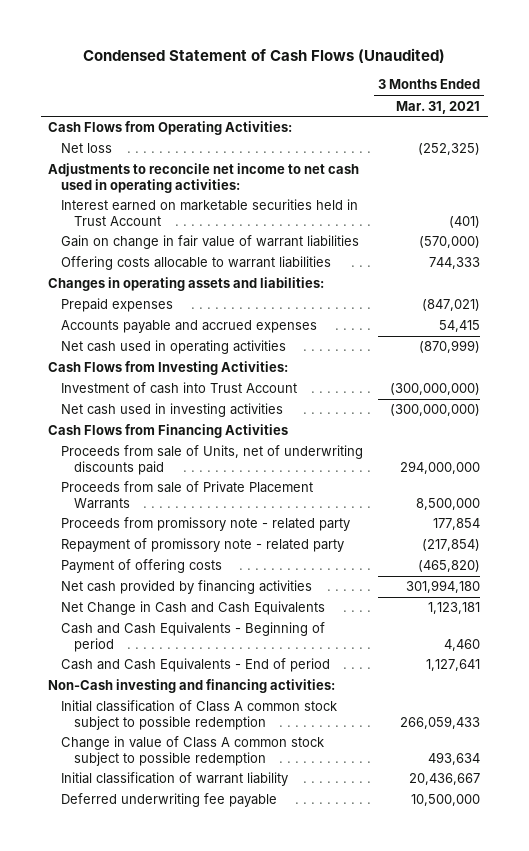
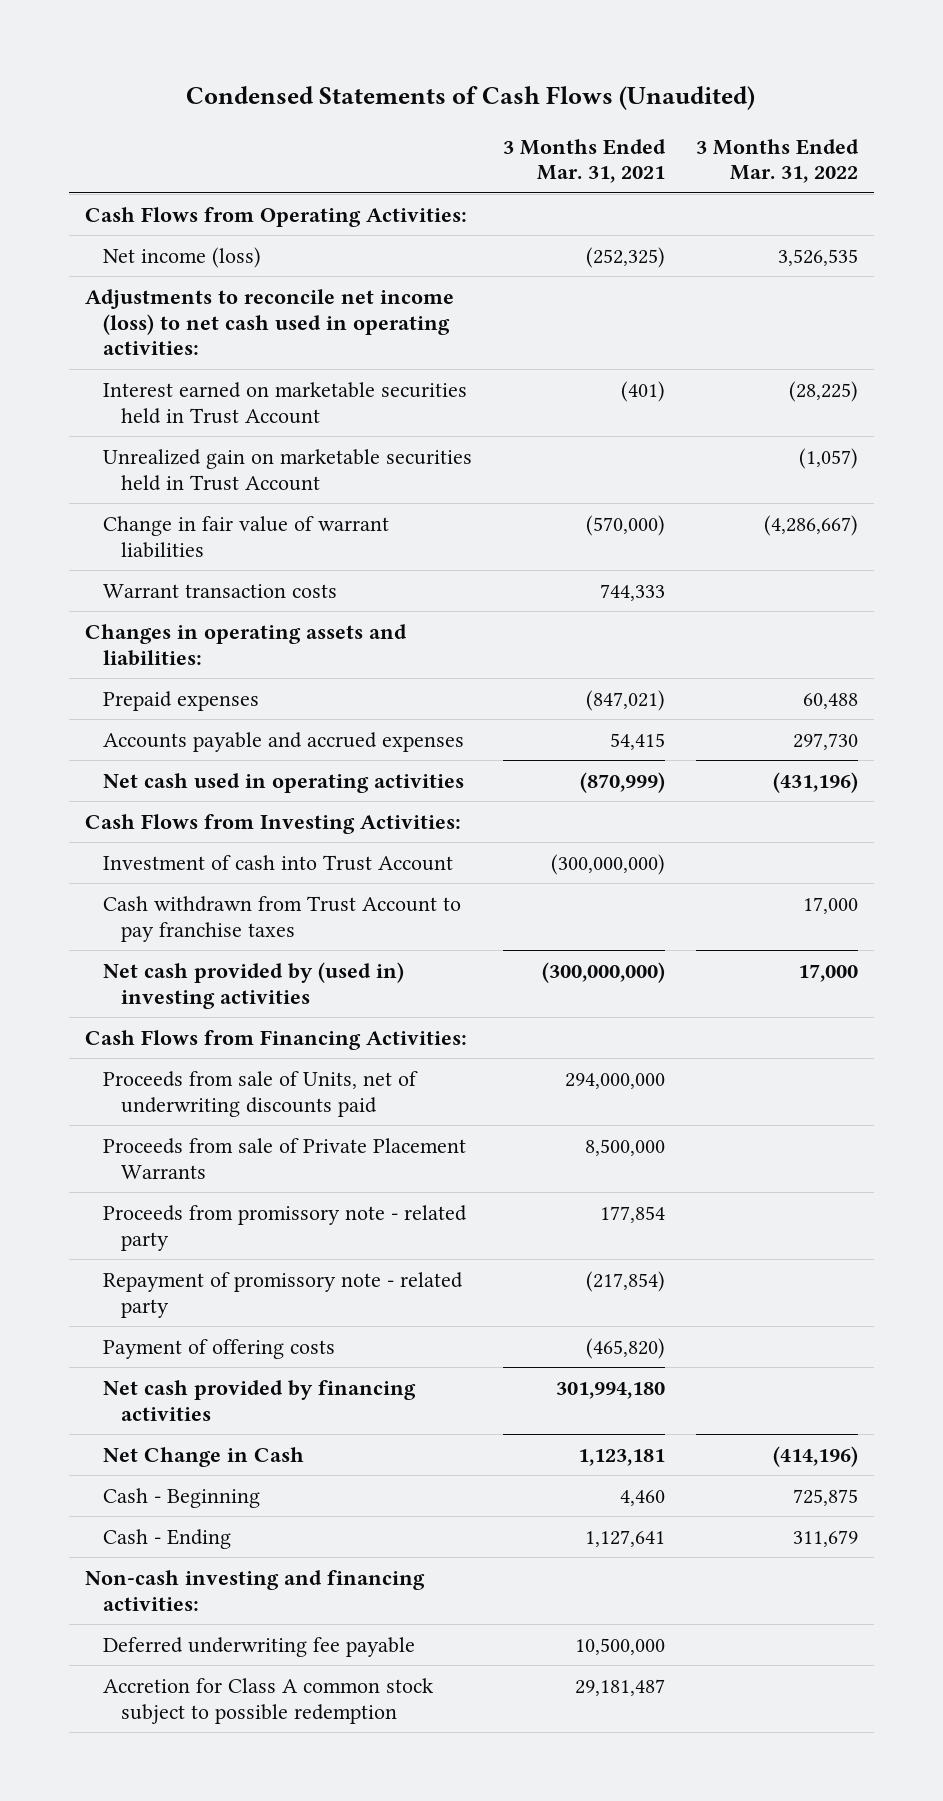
- Condensed Statement of Cash Flows (Unaudited)
+ Condensed Statements of Cash Flows (Unaudited)
- | 3 Months Ended Mar. 31, 2021
+ | 3 Months Ended Mar. 31, 2021 | 3 Months Ended Mar. 31, 2022
- Net loss | (252,325)
- Adjustments to reconcile net income to net cash used in operating activities:
+ Net income (loss) | (252,325) | 3,526,535
+ Adjustments to reconcile net income (loss) to net cash used in operating activities:
- Gain on change in fair value of warrant liabilities | (570,000)
- Offering costs allocable to warrant liabilities | 744,333
+ Unrealized gain on marketable securities held in Trust Account | | (1,057)
+ Change in fair value of warrant liabilities | (570,000) | (4,286,667)
+ Warrant transaction costs | 744,333 |
- Net cash used in investing activities | (300,000,000)
- Cash Flows from Financing Activities
+ Cash withdrawn from Trust Account to pay franchise taxes | | 17,000
+ Net cash provided by (used in) investing activities | (300,000,000) | 17,000
+ Cash Flows from Financing Activities:
- Net Change in Cash and Cash Equivalents | 1,123,181
- Cash and Cash Equivalents - Beginning of period | 4,460
- Cash and Cash Equivalents - End of period | 1,127,641
- Non-Cash investing and financing activities:
- Initial classification of Class A common stock subject to possible redemption | 266,059,433
- Change in value of Class A common stock subject to possible redemption | 493,634
- Initial classification of warrant liability | 20,436,667
+ Net Change in Cash | 1,123,181 | (414,196)
+ Cash - Beginning | 4,460 | 725,875
+ Cash - Ending | 1,127,641 | 311,679
+ Non-cash investing and financing activities:
+ Accretion for Class A common stock subject to possible redemption | 29,181,487 |

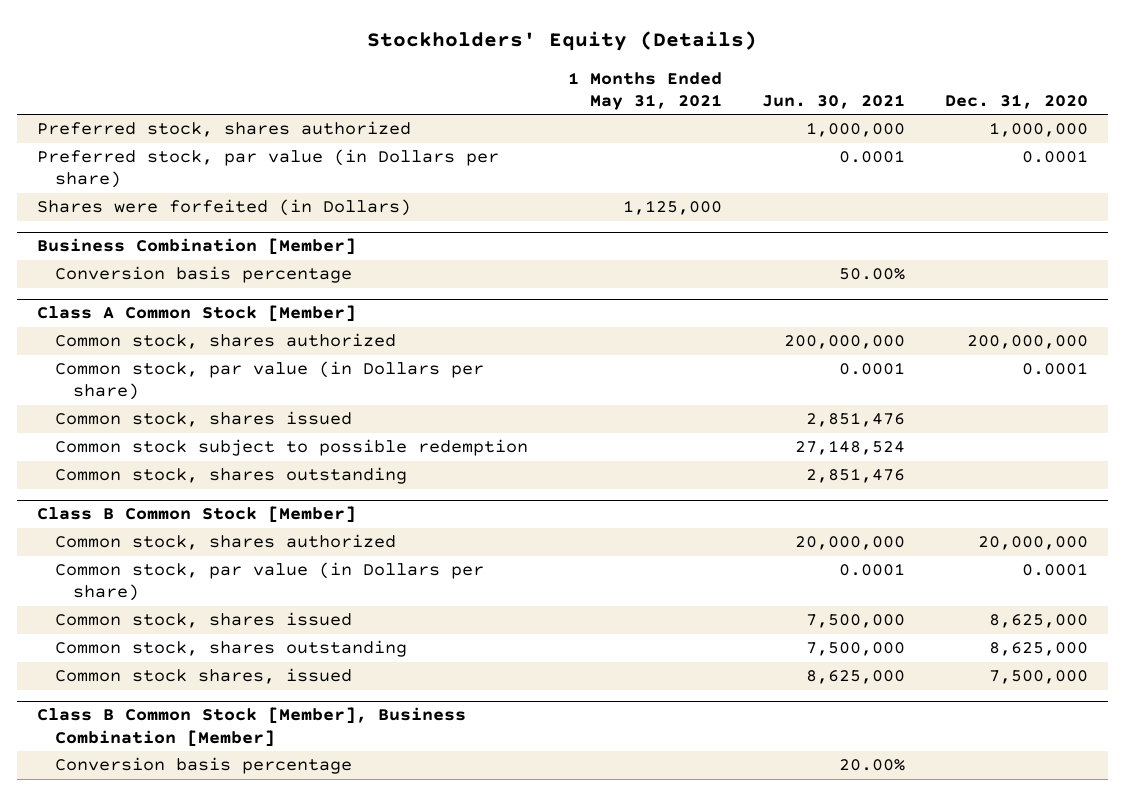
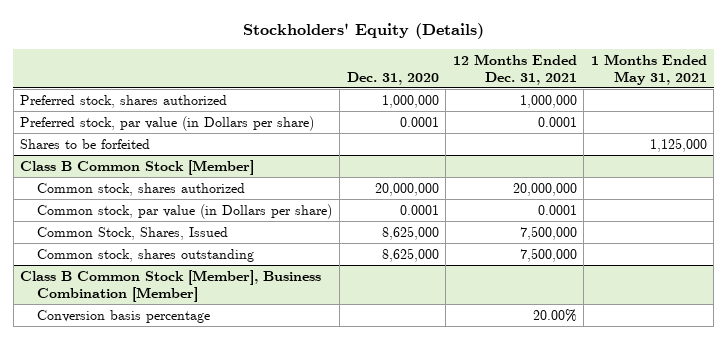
- | 1 Months Ended May 31, 2021 | Jun. 30, 2021 | Dec. 31, 2020
+ | Dec. 31, 2020 | 12 Months Ended Dec. 31, 2021 | 1 Months Ended May 31, 2021
- Shares were forfeited (in Dollars) | 1,125,000 | |
- Business Combination [Member]
- Conversion basis percentage | | 50.00% |
- Class A Common Stock [Member]
- Common stock, shares authorized | | 200,000,000 | 200,000,000
- Common stock, par value (in Dollars per share) | | 0.0001 | 0.0001
- Common stock, shares issued | | 2,851,476 |
- Common stock subject to possible redemption | | 27,148,524 |
- Common stock, shares outstanding | | 2,851,476 |
+ Shares to be forfeited | | | 1,125,000
@ Class B Common Stock [Member]
- Common stock, shares issued | | 7,500,000 | 8,625,000
+ Common Stock, Shares, Issued | 8,625,000 | 7,500,000 |
- Common stock shares, issued | | 8,625,000 | 7,500,000

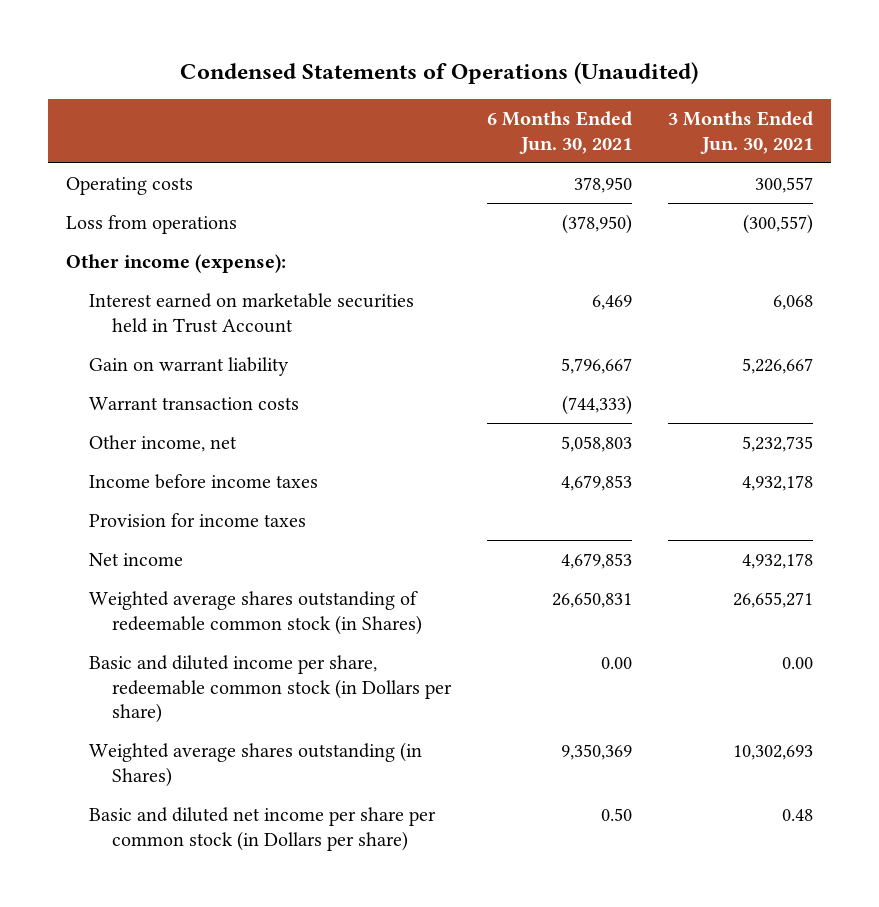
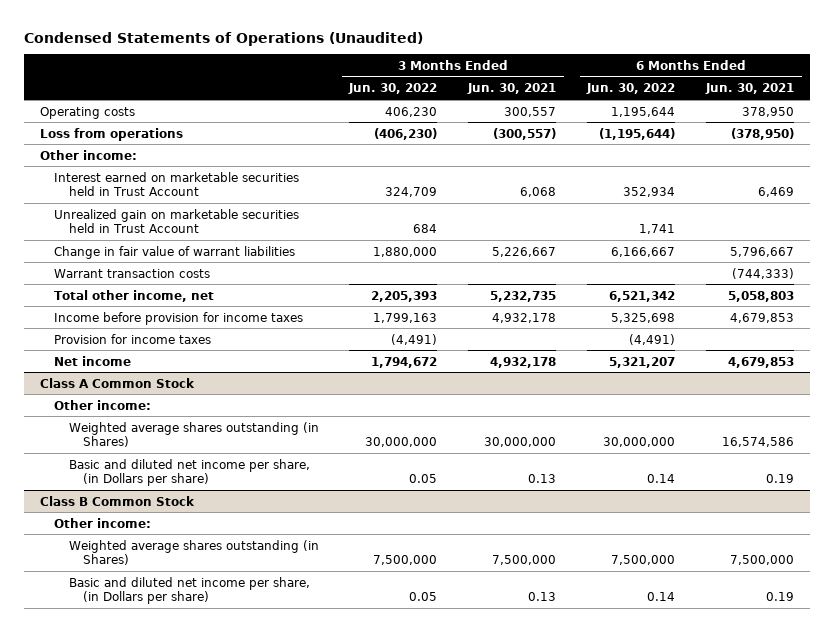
- | 6 Months Ended Jun. 30, 2021 | 3 Months Ended Jun. 30, 2021
+ | 3 Months Ended Jun. 30, 2022 | 3 Months Ended Jun. 30, 2021 | 6 Months Ended Jun. 30, 2022 | 6 Months Ended Jun. 30, 2021
- Other income (expense):
+ Other income:
- Gain on warrant liability | 5,796,667 | 5,226,667
+ Unrealized gain on marketable securities held in Trust Account | 684 | | 1,741 |
+ Change in fair value of warrant liabilities | 1,880,000 | 5,226,667 | 6,166,667 | 5,796,667
- Other income, net | 5,058,803 | 5,232,735
- Income before income taxes | 4,679,853 | 4,932,178
+ Total other income, net | 2,205,393 | 5,232,735 | 6,521,342 | 5,058,803
+ Income before provision for income taxes | 1,799,163 | 4,932,178 | 5,325,698 | 4,679,853
- Weighted average shares outstanding of redeemable common stock (in Shares) | 26,650,831 | 26,655,271
- Basic and diluted income per share, redeemable common stock (in Dollars per share) | 0.00 | 0.00
- Weighted average shares outstanding (in Shares) | 9,350,369 | 10,302,693
- Basic and diluted net income per share per common stock (in Dollars per share) | 0.50 | 0.48
+ Class A Common Stock
+ Other income:
+ Weighted average shares outstanding (in Shares) | 30,000,000 | 30,000,000 | 30,000,000 | 16,574,586
+ Basic and diluted net income per share, (in Dollars per share) | 0.05 | 0.13 | 0.14 | 0.19
+ Class B Common Stock
+ Other income:
+ Weighted average shares outstanding (in Shares) | 7,500,000 | 7,500,000 | 7,500,000 | 7,500,000
+ Basic and diluted net income per share, (in Dollars per share) | 0.05 | 0.13 | 0.14 | 0.19

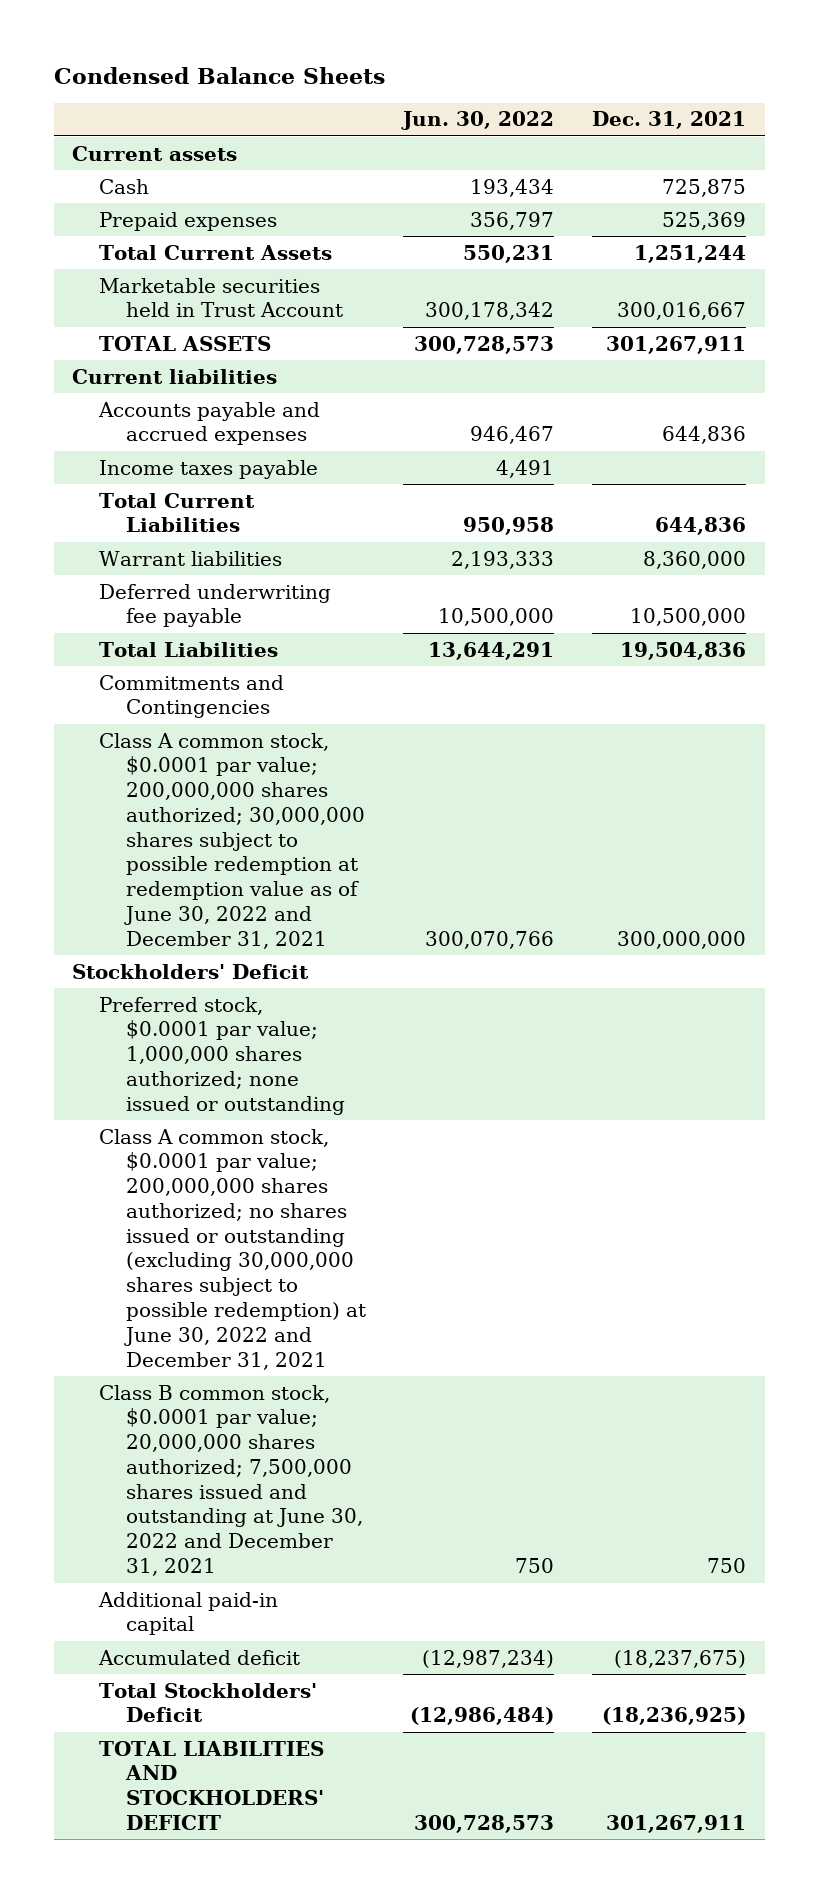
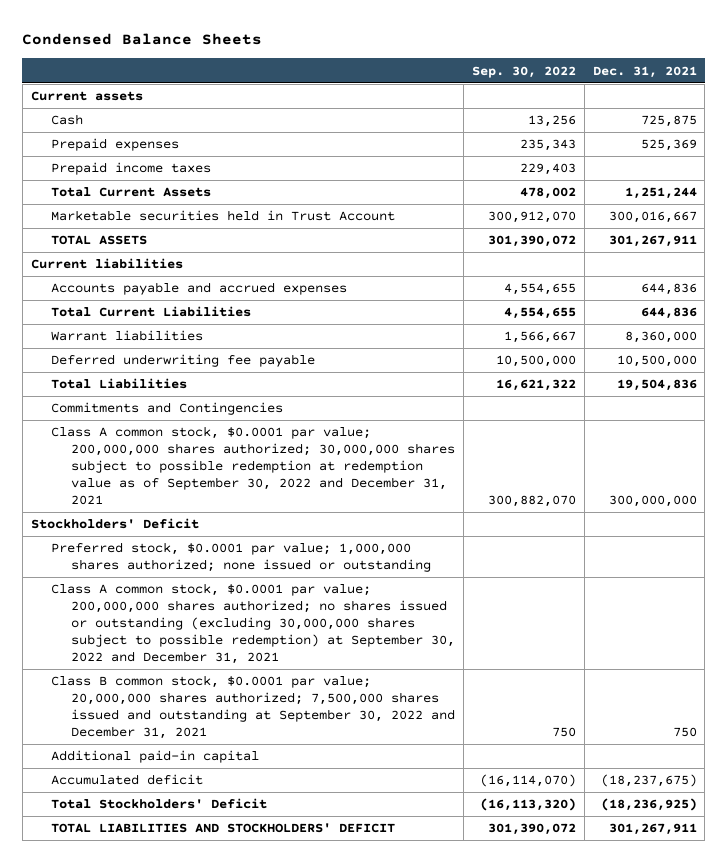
- | Jun. 30, 2022 | Dec. 31, 2021
+ | Sep. 30, 2022 | Dec. 31, 2021
+ Prepaid income taxes | 229,403 |
- Income taxes payable | 4,491 |
- Class A common stock, $0.0001 par value; 200,000,000 shares authorized; 30,000,000 shares subject to possible redemption at redemption value as of June 30, 2022 and December 31, 2021 | 300,070,766 | 300,000,000
+ Class A common stock, $0.0001 par value; 200,000,000 shares authorized; 30,000,000 shares subject to possible redemption at redemption value as of September 30, 2022 and December 31, 2021 | 300,882,070 | 300,000,000
- Class A common stock, $0.0001 par value; 200,000,000 shares authorized; no shares issued or outstanding (excluding 30,000,000 shares subject to possible redemption) at June 30, 2022 and December 31, 2021
- Class B common stock, $0.0001 par value; 20,000,000 shares authorized; 7,500,000 shares issued and outstanding at June 30, 2022 and December 31, 2021 | 750 | 750
+ Class A common stock, $0.0001 par value; 200,000,000 shares authorized; no shares issued or outstanding (excluding 30,000,000 shares subject to possible redemption) at September 30, 2022 and December 31, 2021
+ Class B common stock, $0.0001 par value; 20,000,000 shares authorized; 7,500,000 shares issued and outstanding at September 30, 2022 and December 31, 2021 | 750 | 750

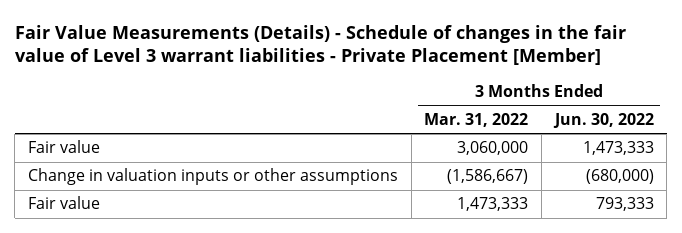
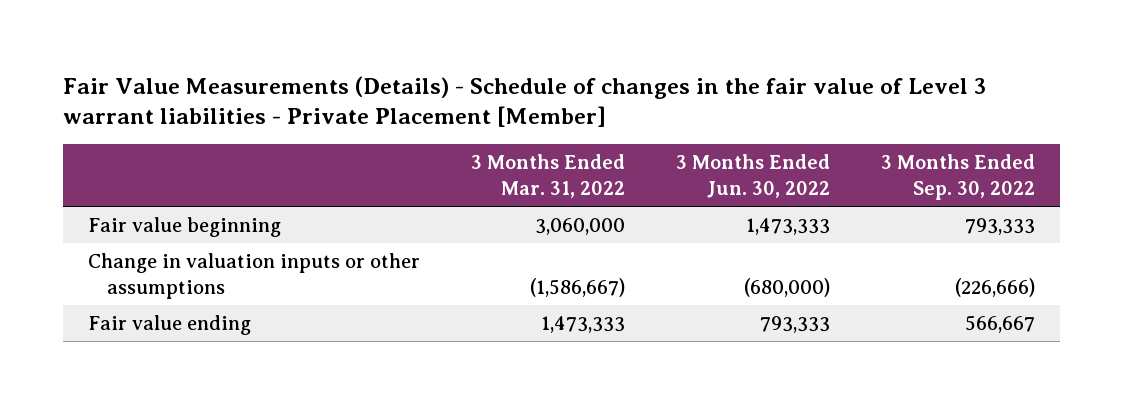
- | 3 Months Ended Mar. 31, 2022 | 3 Months Ended Jun. 30, 2022
+ | 3 Months Ended Mar. 31, 2022 | 3 Months Ended Jun. 30, 2022 | 3 Months Ended Sep. 30, 2022
- Fair value | 3,060,000 | 1,473,333
+ Fair value beginning | 3,060,000 | 1,473,333 | 793,333
- Fair value | 1,473,333 | 793,333
+ Fair value ending | 1,473,333 | 793,333 | 566,667

